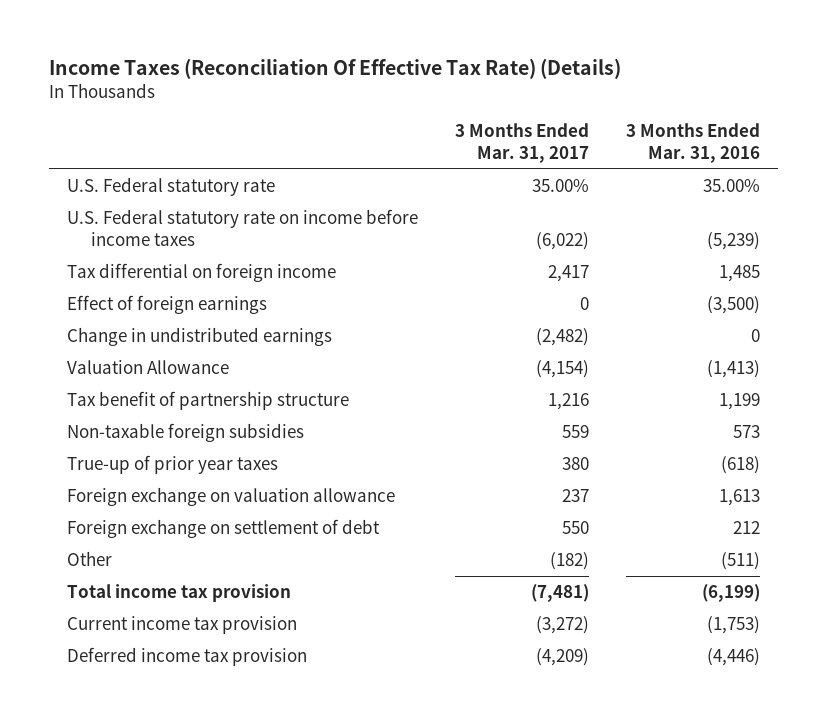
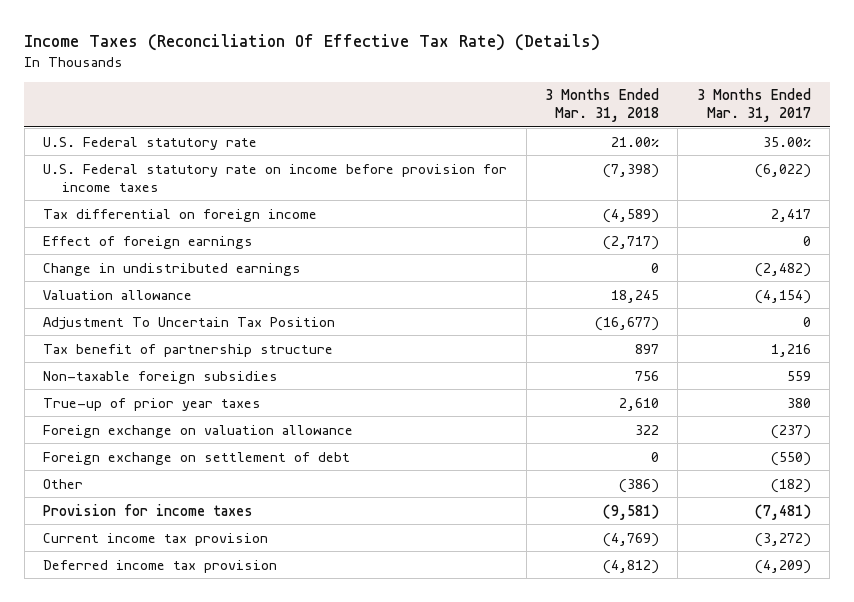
- | 3 Months Ended Mar. 31, 2017 | 3 Months Ended Mar. 31, 2016
+ | 3 Months Ended Mar. 31, 2018 | 3 Months Ended Mar. 31, 2017
- U.S. Federal statutory rate on income before income taxes | (6,022) | (5,239)
+ U.S. Federal statutory rate on income before provision for income taxes | (7,398) | (6,022)
- Valuation Allowance | (4,154) | (1,413)
+ Valuation allowance | 18,245 | (4,154)
+ Adjustment To Uncertain Tax Position | (16,677) | 0
- Foreign exchange on valuation allowance | 237 | 1,613
- Foreign exchange on settlement of debt | 550 | 212
+ Foreign exchange on valuation allowance | 322 | (237)
+ Foreign exchange on settlement of debt | 0 | (550)
- Total income tax provision | (7,481) | (6,199)
+ Provision for income taxes | (9,581) | (7,481)

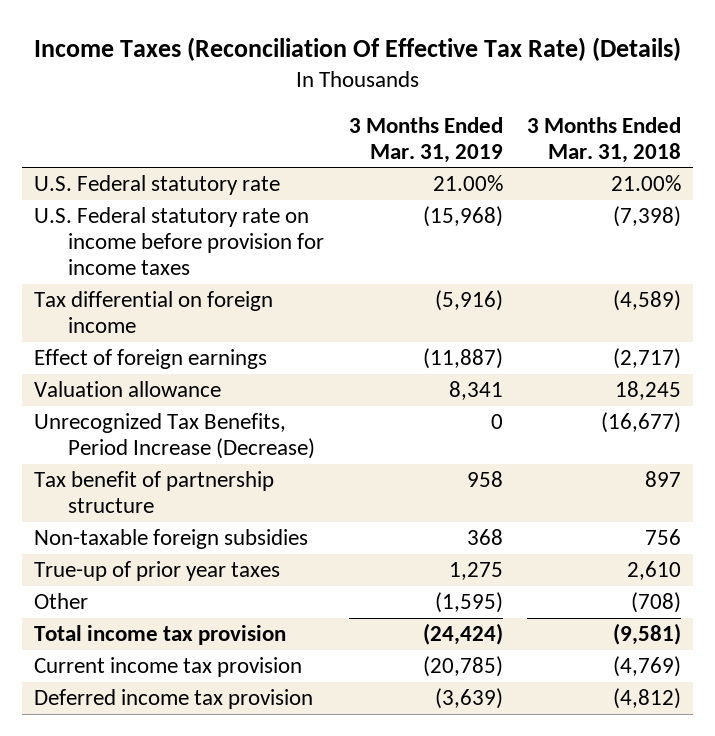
- | 3 Months Ended Mar. 31, 2018 | 3 Months Ended Mar. 31, 2017
+ | 3 Months Ended Mar. 31, 2019 | 3 Months Ended Mar. 31, 2018
- Change in undistributed earnings | 0 | (2,482)
- Adjustment To Uncertain Tax Position | (16,677) | 0
+ Unrecognized Tax Benefits, Period Increase (Decrease) | 0 | (16,677)
- Foreign exchange on valuation allowance | 322 | (237)
- Foreign exchange on settlement of debt | 0 | (550)
- Other | (386) | (182)
- Provision for income taxes | (9,581) | (7,481)
+ Other | (1,595) | (708)
+ Total income tax provision | (24,424) | (9,581)

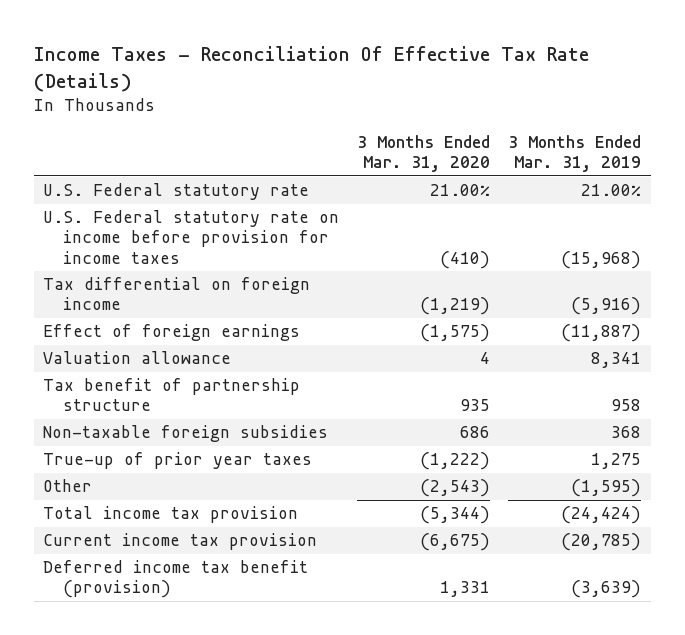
- Income Taxes (Reconciliation Of Effective Tax Rate) (Details)
+ Income Taxes - Reconciliation Of Effective Tax Rate (Details)
- | 3 Months Ended Mar. 31, 2019 | 3 Months Ended Mar. 31, 2018
+ | 3 Months Ended Mar. 31, 2020 | 3 Months Ended Mar. 31, 2019
- Unrecognized Tax Benefits, Period Increase (Decrease) | 0 | (16,677)
- Deferred income tax provision | (3,639) | (4,812)
+ Deferred income tax benefit (provision) | 1,331 | (3,639)

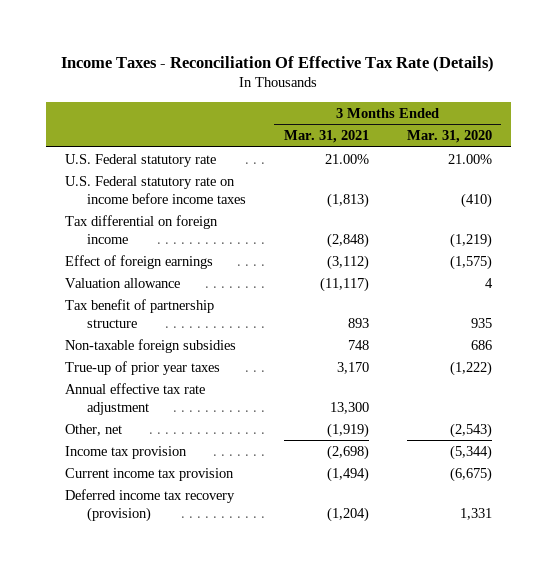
- | 3 Months Ended Mar. 31, 2020 | 3 Months Ended Mar. 31, 2019
+ | 3 Months Ended Mar. 31, 2021 | 3 Months Ended Mar. 31, 2020
- U.S. Federal statutory rate on income before provision for income taxes | (410) | (15,968)
+ U.S. Federal statutory rate on income before income taxes | (1,813) | (410)
- Other | (2,543) | (1,595)
- Total income tax provision | (5,344) | (24,424)
+ Annual effective tax rate adjustment | 13,300 |
+ Other, net | (1,919) | (2,543)
+ Income tax provision | (2,698) | (5,344)
- Deferred income tax benefit (provision) | 1,331 | (3,639)
+ Deferred income tax recovery (provision) | (1,204) | 1,331

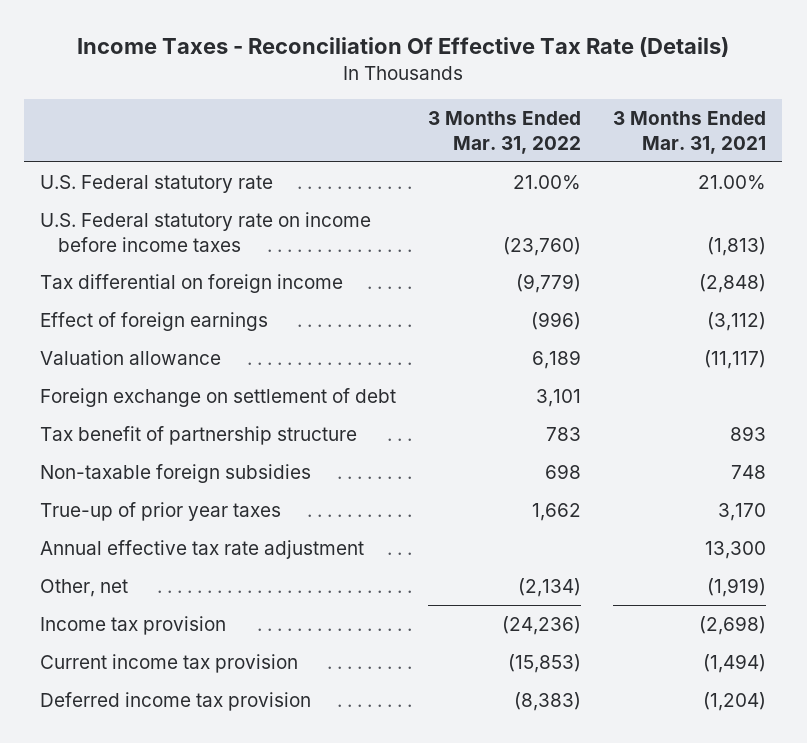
- | 3 Months Ended Mar. 31, 2021 | 3 Months Ended Mar. 31, 2020
+ | 3 Months Ended Mar. 31, 2022 | 3 Months Ended Mar. 31, 2021
+ Foreign exchange on settlement of debt | 3,101 |
- Deferred income tax recovery (provision) | (1,204) | 1,331
+ Deferred income tax provision | (8,383) | (1,204)

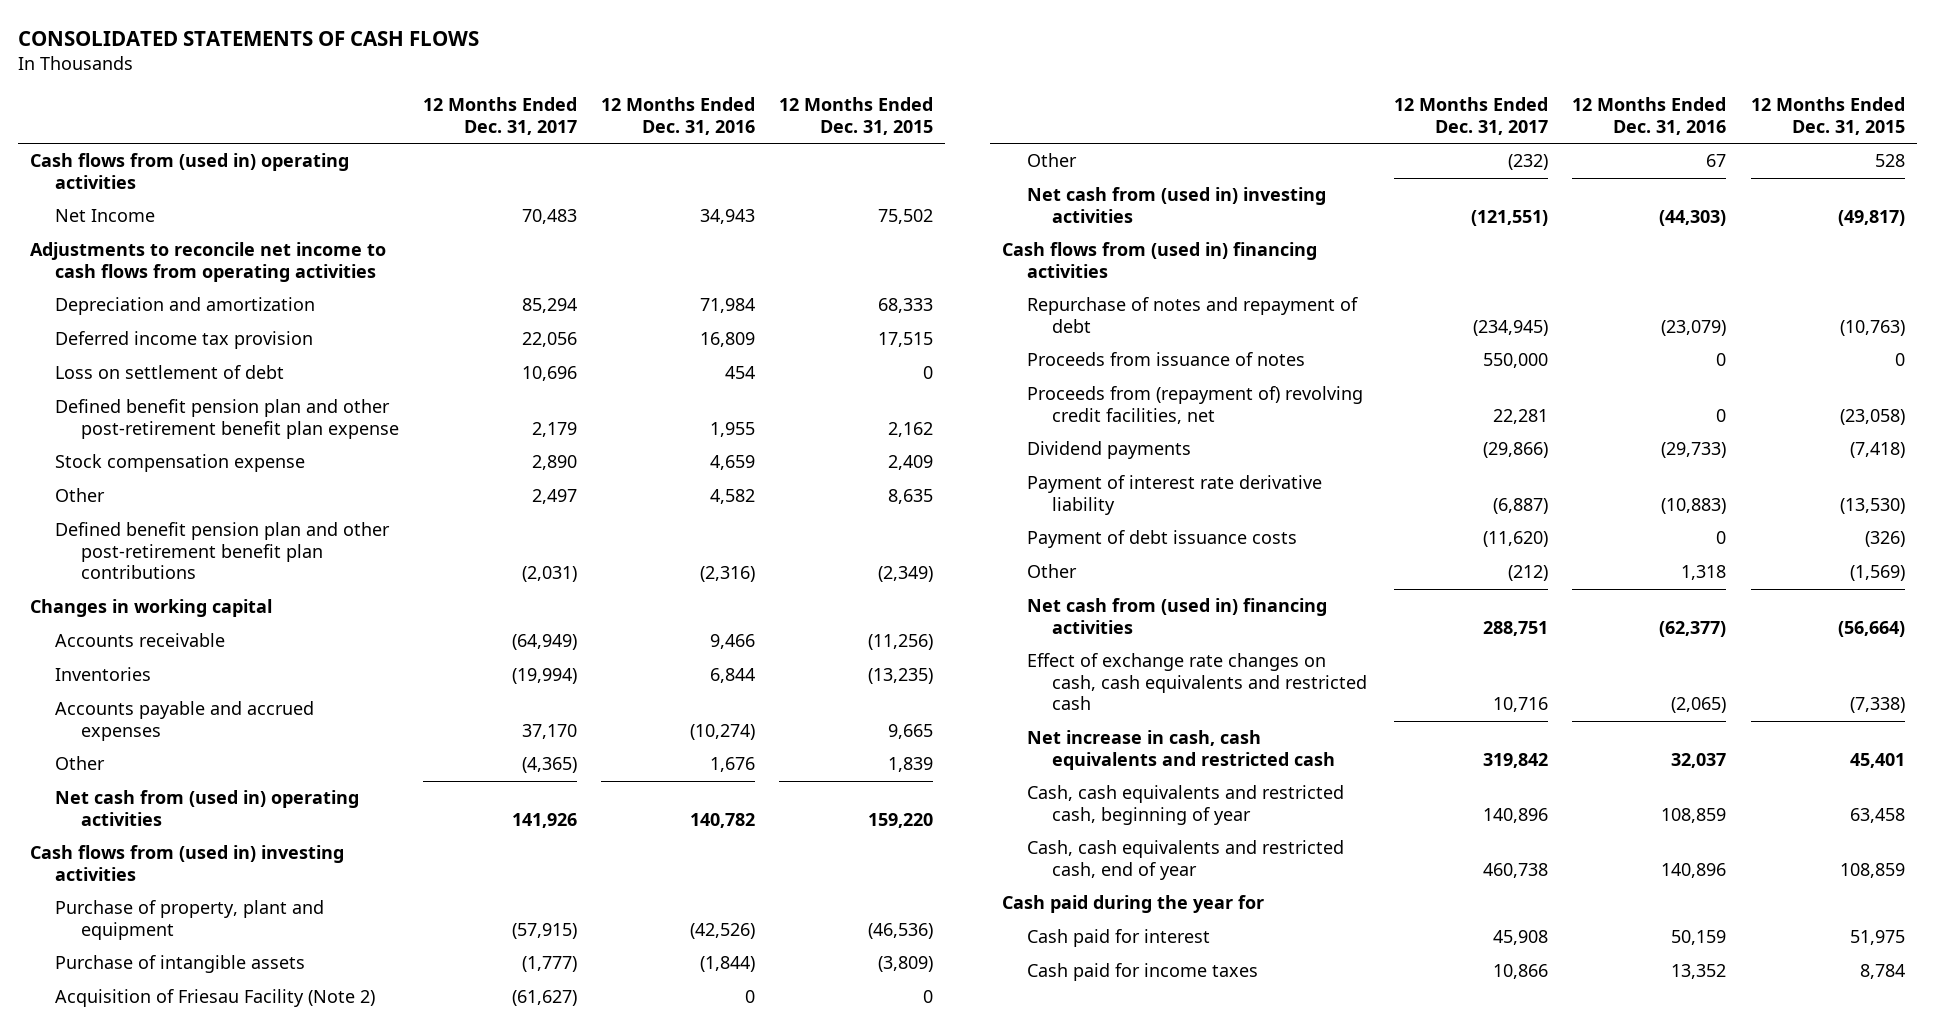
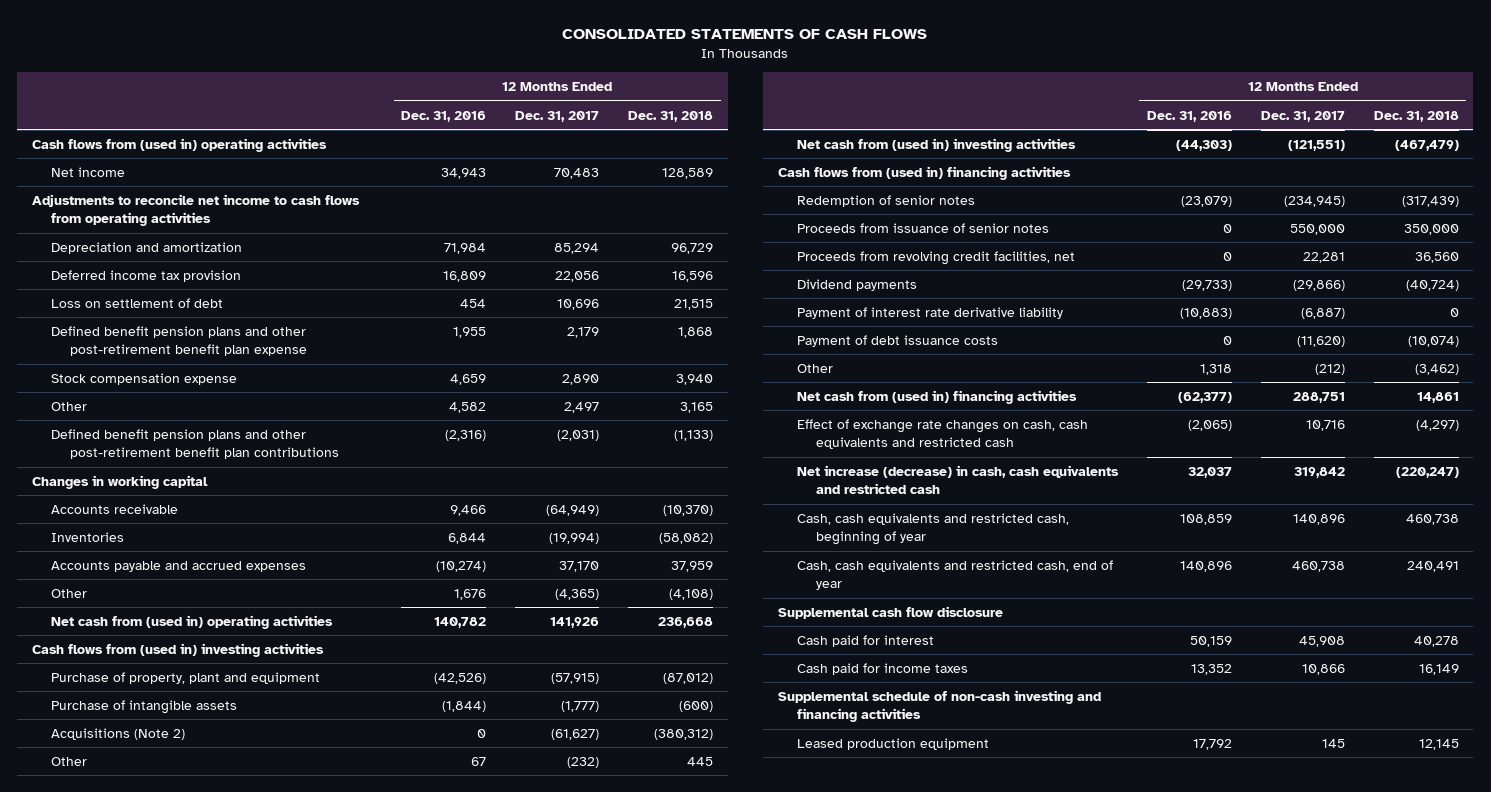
- | 12 Months Ended Dec. 31, 2017 | 12 Months Ended Dec. 31, 2016 | 12 Months Ended Dec. 31, 2015
+ | 12 Months Ended Dec. 31, 2016 | 12 Months Ended Dec. 31, 2017 | 12 Months Ended Dec. 31, 2018
- Net Income | 70,483 | 34,943 | 75,502
+ Net income | 34,943 | 70,483 | 128,589
- Defined benefit pension plan and other post-retirement benefit plan expense | 2,179 | 1,955 | 2,162
+ Defined benefit pension plans and other post-retirement benefit plan expense | 1,955 | 2,179 | 1,868
- Defined benefit pension plan and other post-retirement benefit plan contributions | (2,031) | (2,316) | (2,349)
+ Defined benefit pension plans and other post-retirement benefit plan contributions | (2,316) | (2,031) | (1,133)
- Acquisition of Friesau Facility (Note 2) | (61,627) | 0 | 0
+ Acquisitions (Note 2) | 0 | (61,627) | (380,312)
- Repurchase of notes and repayment of debt | (234,945) | (23,079) | (10,763)
- Proceeds from issuance of notes | 550,000 | 0 | 0
- Proceeds from (repayment of) revolving credit facilities, net | 22,281 | 0 | (23,058)
+ Redemption of senior notes | (23,079) | (234,945) | (317,439)
+ Proceeds from issuance of senior notes | 0 | 550,000 | 350,000
+ Proceeds from revolving credit facilities, net | 0 | 22,281 | 36,560
- Net increase in cash, cash equivalents and restricted cash | 319,842 | 32,037 | 45,401
+ Net increase (decrease) in cash, cash equivalents and restricted cash | 32,037 | 319,842 | (220,247)
- Cash paid during the year for
+ Supplemental cash flow disclosure
+ Supplemental schedule of non-cash investing and financing activities
+ Leased production equipment | 17,792 | 145 | 12,145

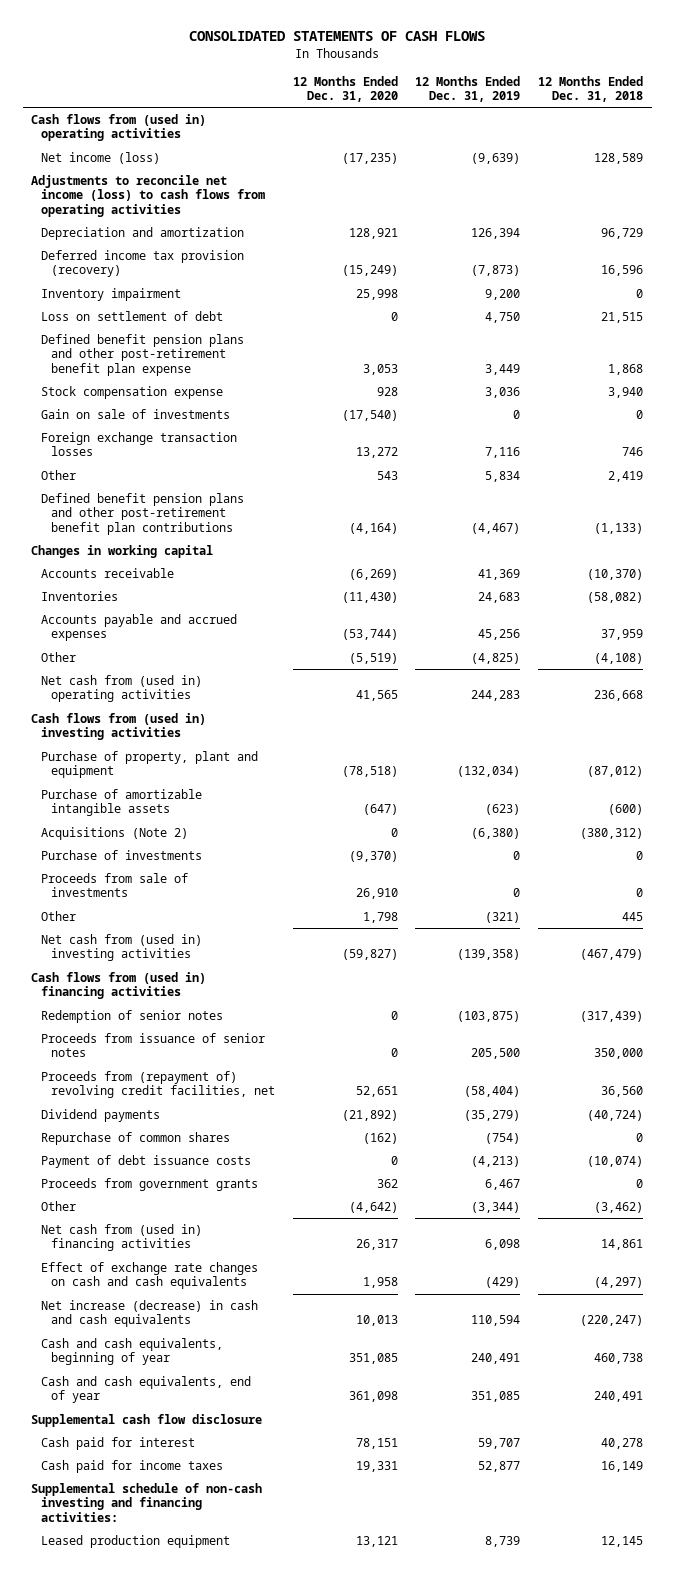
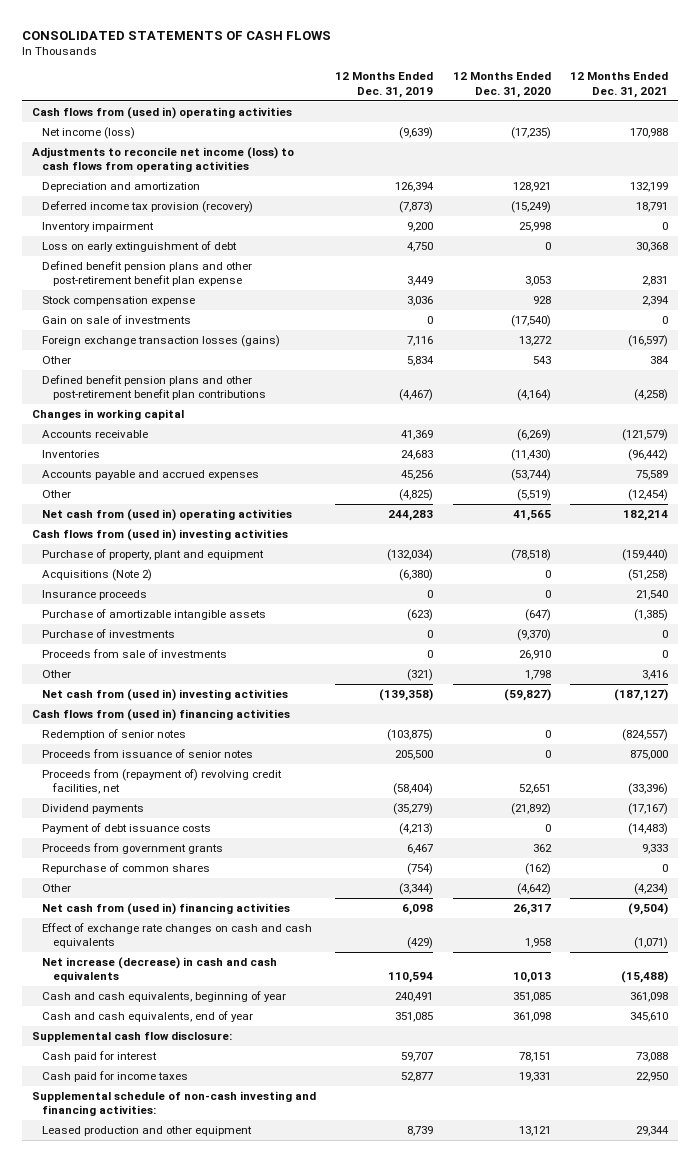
- | 12 Months Ended Dec. 31, 2020 | 12 Months Ended Dec. 31, 2019 | 12 Months Ended Dec. 31, 2018
+ | 12 Months Ended Dec. 31, 2019 | 12 Months Ended Dec. 31, 2020 | 12 Months Ended Dec. 31, 2021
- Loss on settlement of debt | 0 | 4,750 | 21,515
+ Loss on early extinguishment of debt | 4,750 | 0 | 30,368
- Foreign exchange transaction losses | 13,272 | 7,116 | 746
+ Foreign exchange transaction losses (gains) | 7,116 | 13,272 | (16,597)
+ Insurance proceeds | 0 | 0 | 21,540
moved down: Purchase of amortizable intangible assets | (623) | (647) | (1,385)
moved down: Repurchase of common shares | (754) | (162) | 0
- Supplemental cash flow disclosure
+ Supplemental cash flow disclosure:
- Leased production equipment | 13,121 | 8,739 | 12,145
+ Leased production and other equipment | 8,739 | 13,121 | 29,344

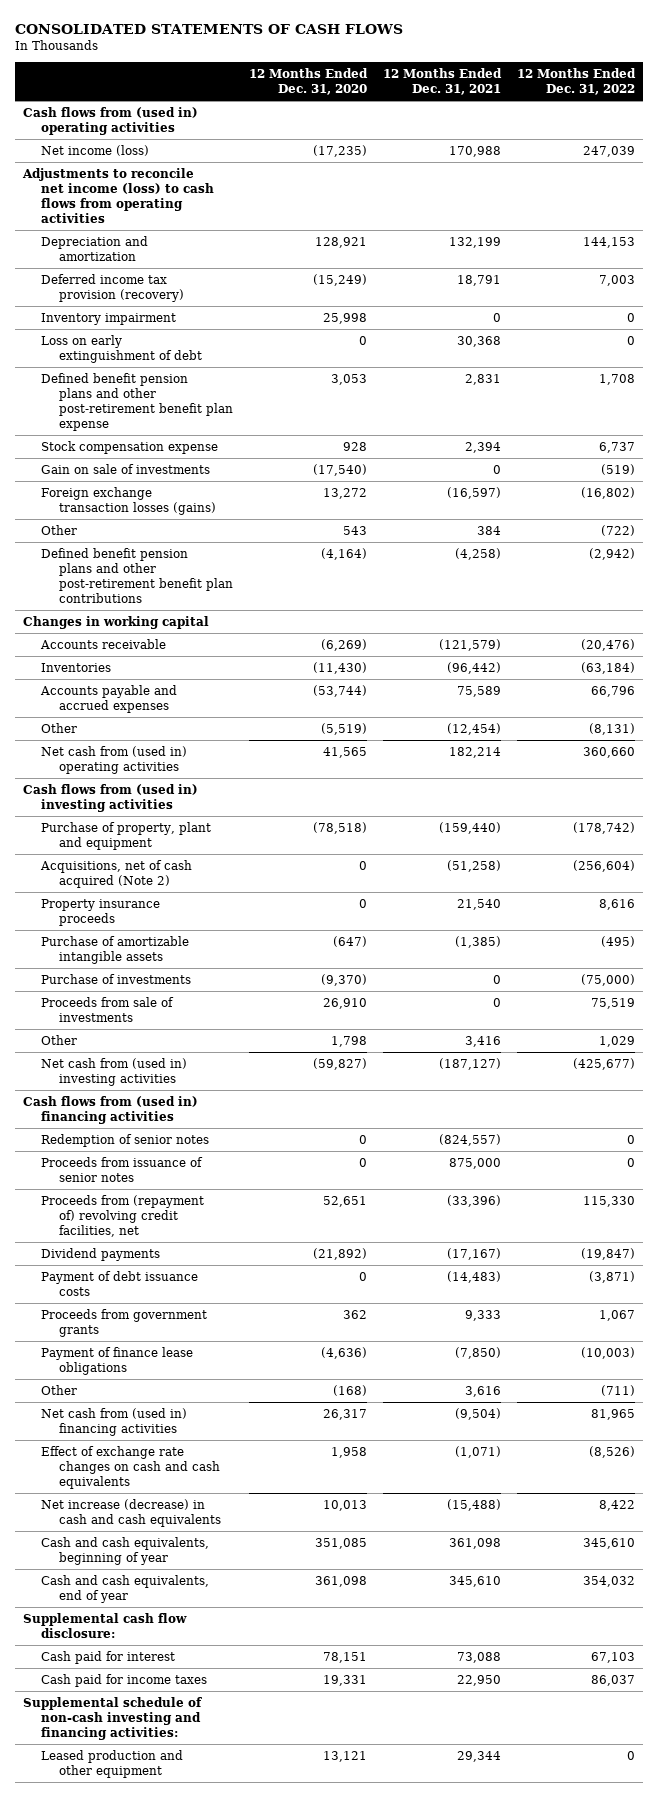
- | 12 Months Ended Dec. 31, 2019 | 12 Months Ended Dec. 31, 2020 | 12 Months Ended Dec. 31, 2021
+ | 12 Months Ended Dec. 31, 2020 | 12 Months Ended Dec. 31, 2021 | 12 Months Ended Dec. 31, 2022
- Acquisitions (Note 2) | (6,380) | 0 | (51,258)
- Insurance proceeds | 0 | 0 | 21,540
+ Acquisitions, net of cash acquired (Note 2) | 0 | (51,258) | (256,604)
+ Property insurance proceeds | 0 | 21,540 | 8,616
- Repurchase of common shares | (754) | (162) | 0
- Other | (3,344) | (4,642) | (4,234)
+ Payment of finance lease obligations | (4,636) | (7,850) | (10,003)
+ Other | (168) | 3,616 | (711)

